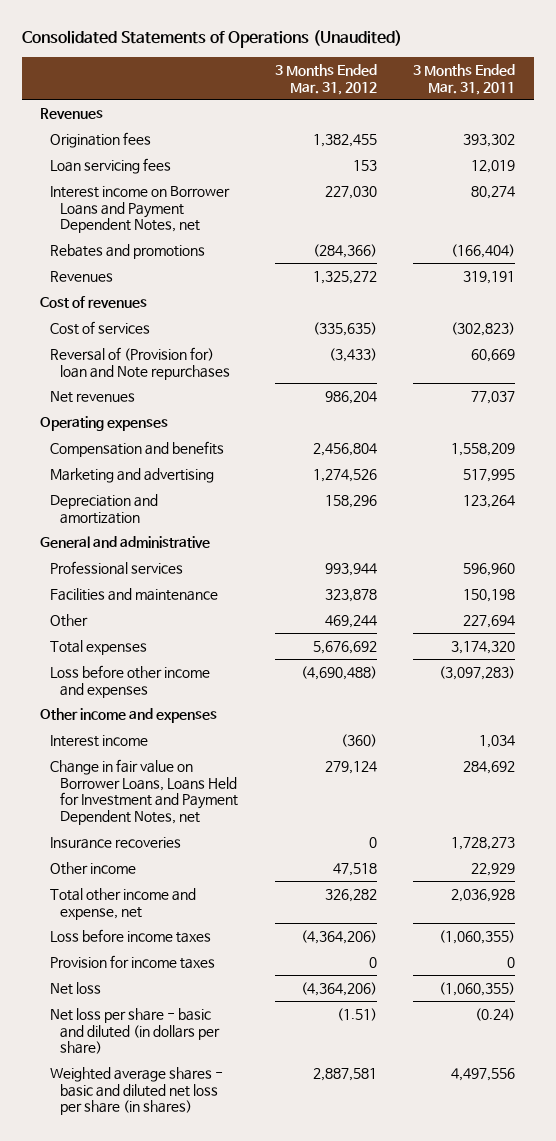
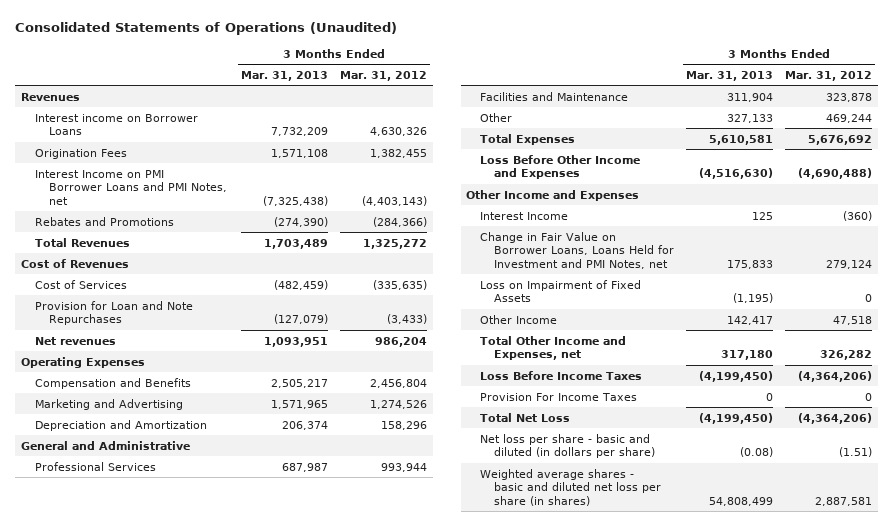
- | 3 Months Ended Mar. 31, 2012 | 3 Months Ended Mar. 31, 2011
+ | 3 Months Ended Mar. 31, 2013 | 3 Months Ended Mar. 31, 2012
- Origination fees | 1,382,455 | 393,302
- Loan servicing fees | 153 | 12,019
- Interest income on Borrower Loans and Payment Dependent Notes, net | 227,030 | 80,274
- Rebates and promotions | (284,366) | (166,404)
- Revenues | 1,325,272 | 319,191
- Cost of revenues
- Cost of services | (335,635) | (302,823)
- Reversal of (Provision for) loan and Note repurchases | (3,433) | 60,669
+ Interest income on Borrower Loans | 7,732,209 | 4,630,326
+ Origination Fees | 1,571,108 | 1,382,455
+ Interest Income on PMI Borrower Loans and PMI Notes, net | (7,325,438) | (4,403,143)
+ Rebates and Promotions | (274,390) | (284,366)
+ Total Revenues | 1,703,489 | 1,325,272
+ Cost of Revenues
+ Cost of Services | (482,459) | (335,635)
+ Provision for Loan and Note Repurchases | (127,079) | (3,433)
- Operating expenses
- Compensation and benefits | 2,456,804 | 1,558,209
- Marketing and advertising | 1,274,526 | 517,995
- Depreciation and amortization | 158,296 | 123,264
- General and administrative
- Professional services | 993,944 | 596,960
- Facilities and maintenance | 323,878 | 150,198
+ Operating Expenses
+ Compensation and Benefits | 2,505,217 | 2,456,804
+ Marketing and Advertising | 1,571,965 | 1,274,526
+ Depreciation and Amortization | 206,374 | 158,296
+ General and Administrative
+ Professional Services | 687,987 | 993,944
+ Facilities and Maintenance | 311,904 | 323,878
- Total expenses | 5,676,692 | 3,174,320
- Loss before other income and expenses | (4,690,488) | (3,097,283)
- Other income and expenses
- Interest income | (360) | 1,034
- Change in fair value on Borrower Loans, Loans Held for Investment and Payment Dependent Notes, net | 279,124 | 284,692
- Insurance recoveries | 0 | 1,728,273
- Other income | 47,518 | 22,929
- Total other income and expense, net | 326,282 | 2,036,928
- Loss before income taxes | (4,364,206) | (1,060,355)
- Provision for income taxes | 0 | 0
- Net loss | (4,364,206) | (1,060,355)
+ Total Expenses | 5,610,581 | 5,676,692
+ Loss Before Other Income and Expenses | (4,516,630) | (4,690,488)
+ Other Income and Expenses
+ Interest Income | 125 | (360)
+ Change in Fair Value on Borrower Loans, Loans Held for Investment and PMI Notes, net | 175,833 | 279,124
+ Loss on Impairment of Fixed Assets | (1,195) | 0
+ Other Income | 142,417 | 47,518
+ Total Other Income and Expenses, net | 317,180 | 326,282
+ Loss Before Income Taxes | (4,199,450) | (4,364,206)
+ Provision For Income Taxes | 0 | 0
+ Total Net Loss | (4,199,450) | (4,364,206)

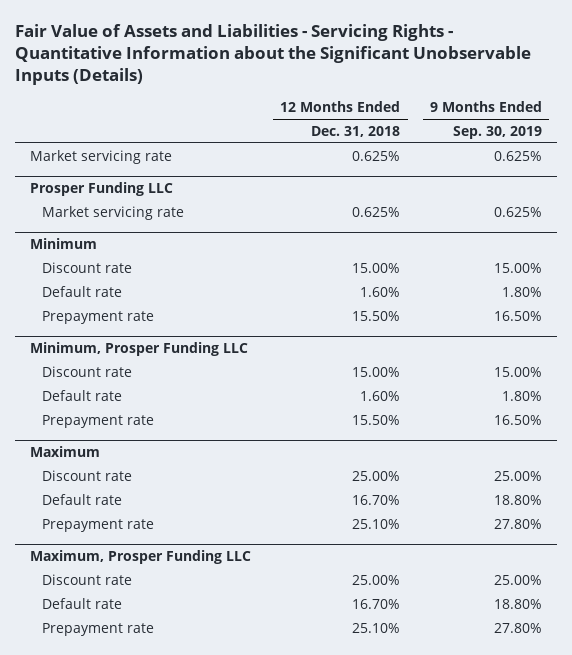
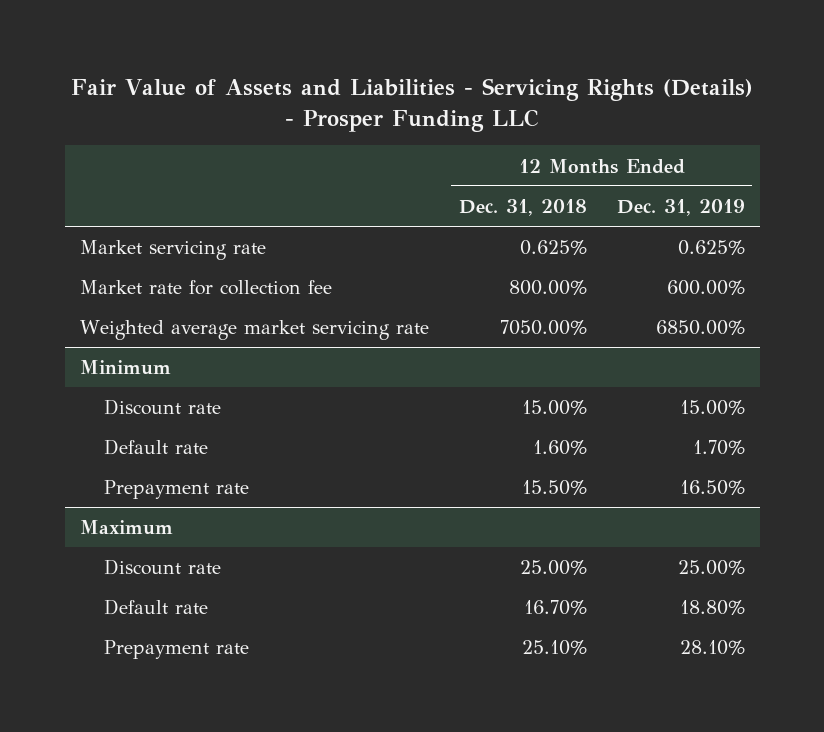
- Fair Value of Assets and Liabilities - Servicing Rights - Quantitative Information about the Significant Unobservable Inputs (Details)
+ Fair Value of Assets and Liabilities - Servicing Rights (Details) - Prosper Funding LLC
- | 12 Months Ended Dec. 31, 2018 | 9 Months Ended Sep. 30, 2019
+ | 12 Months Ended Dec. 31, 2018 | 12 Months Ended Dec. 31, 2019
- Prosper Funding LLC
- Market servicing rate | 0.625% | 0.625%
+ Market rate for collection fee | 800.00% | 600.00%
+ Weighted average market servicing rate | 7050.00% | 6850.00%
- Minimum, Prosper Funding LLC
- Discount rate | 15.00% | 15.00%
- Default rate | 1.60% | 1.80%
- Prepayment rate | 15.50% | 16.50%
- Maximum, Prosper Funding LLC
- Discount rate | 25.00% | 25.00%
- Default rate | 16.70% | 18.80%
- Prepayment rate | 25.10% | 27.80%

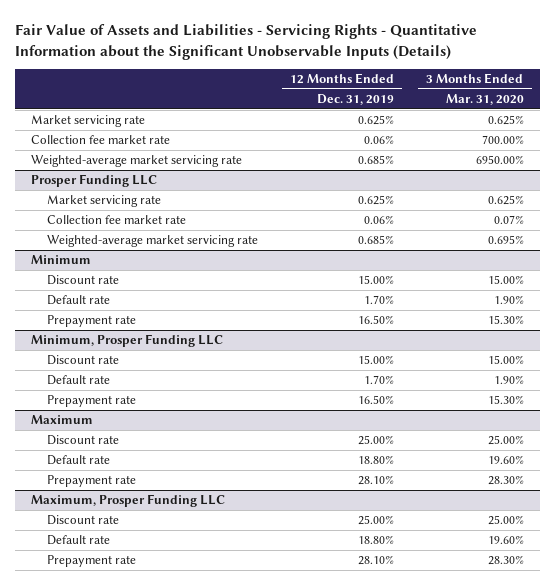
- Fair Value of Assets and Liabilities - Servicing Rights (Details) - Prosper Funding LLC
+ Fair Value of Assets and Liabilities - Servicing Rights - Quantitative Information about the Significant Unobservable Inputs (Details)
- | 12 Months Ended Dec. 31, 2018 | 12 Months Ended Dec. 31, 2019
+ | 12 Months Ended Dec. 31, 2019 | 3 Months Ended Mar. 31, 2020
- Market rate for collection fee | 800.00% | 600.00%
- Weighted average market servicing rate | 7050.00% | 6850.00%
+ Collection fee market rate | 0.06% | 700.00%
+ Weighted-average market servicing rate | 0.685% | 6950.00%
+ Prosper Funding LLC
+ Market servicing rate | 0.625% | 0.625%
+ Collection fee market rate | 0.06% | 0.07%
+ Weighted-average market servicing rate | 0.685% | 0.695%
+ Minimum, Prosper Funding LLC
+ Discount rate | 15.00% | 15.00%
+ Default rate | 1.70% | 1.90%
+ Prepayment rate | 16.50% | 15.30%
+ Maximum, Prosper Funding LLC
+ Discount rate | 25.00% | 25.00%
+ Default rate | 18.80% | 19.60%
+ Prepayment rate | 28.10% | 28.30%

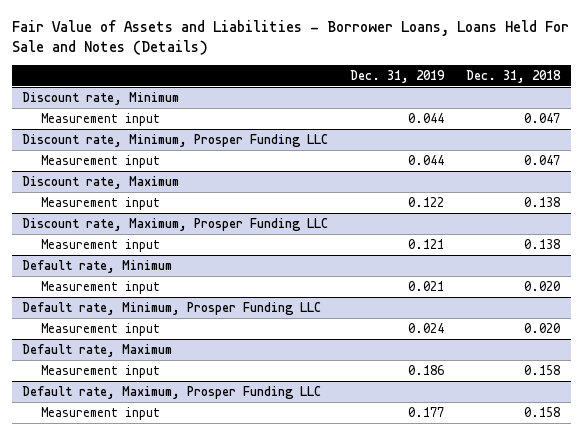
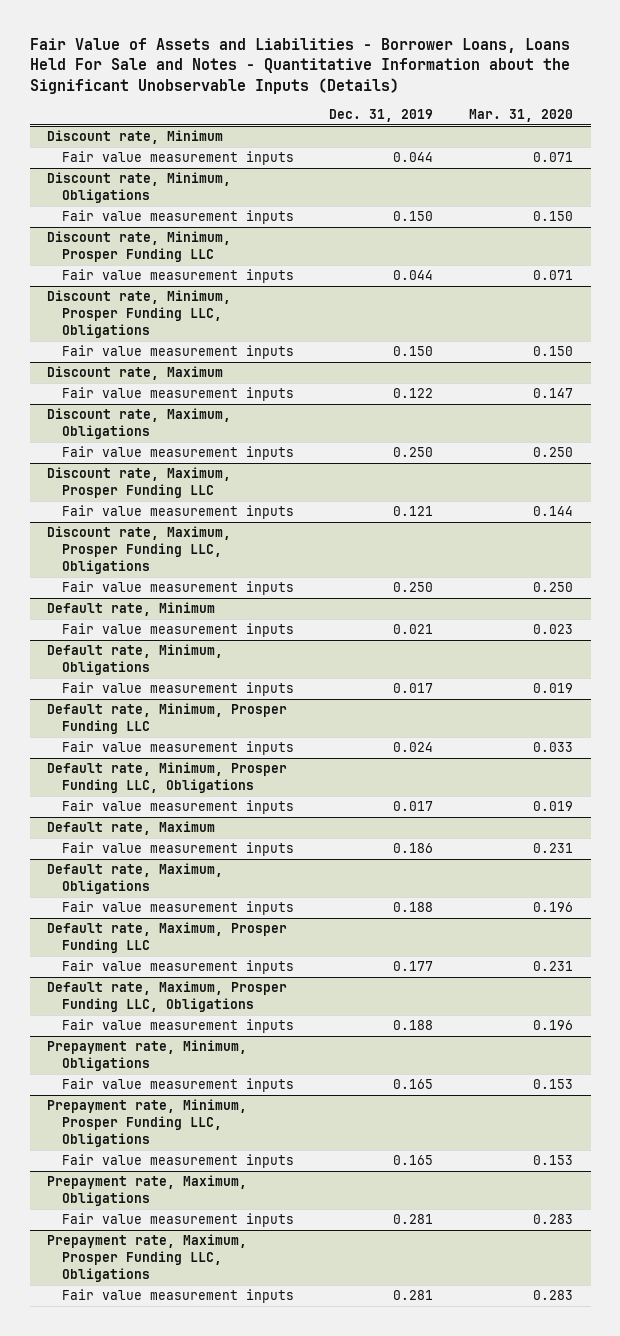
- Fair Value of Assets and Liabilities - Borrower Loans, Loans Held For Sale and Notes (Details)
+ Fair Value of Assets and Liabilities - Borrower Loans, Loans Held For Sale and Notes - Quantitative Information about the Significant Unobservable Inputs (Details)
- | Dec. 31, 2019 | Dec. 31, 2018
+ | Dec. 31, 2019 | Mar. 31, 2020
@ Discount rate, Minimum
- Measurement input | 0.044 | 0.047
+ Fair value measurement inputs | 0.044 | 0.071
+ Discount rate, Minimum, Obligations
+ Fair value measurement inputs | 0.150 | 0.150
@ Discount rate, Minimum, Prosper Funding LLC
- Measurement input | 0.044 | 0.047
+ Fair value measurement inputs | 0.044 | 0.071
+ Discount rate, Minimum, Prosper Funding LLC, Obligations
+ Fair value measurement inputs | 0.150 | 0.150
@ Discount rate, Maximum
- Measurement input | 0.122 | 0.138
+ Fair value measurement inputs | 0.122 | 0.147
+ Discount rate, Maximum, Obligations
+ Fair value measurement inputs | 0.250 | 0.250
@ Discount rate, Maximum, Prosper Funding LLC
- Measurement input | 0.121 | 0.138
+ Fair value measurement inputs | 0.121 | 0.144
+ Discount rate, Maximum, Prosper Funding LLC, Obligations
+ Fair value measurement inputs | 0.250 | 0.250
@ Default rate, Minimum
- Measurement input | 0.021 | 0.020
+ Fair value measurement inputs | 0.021 | 0.023
+ Default rate, Minimum, Obligations
+ Fair value measurement inputs | 0.017 | 0.019
@ Default rate, Minimum, Prosper Funding LLC
- Measurement input | 0.024 | 0.020
+ Fair value measurement inputs | 0.024 | 0.033
+ Default rate, Minimum, Prosper Funding LLC, Obligations
+ Fair value measurement inputs | 0.017 | 0.019
@ Default rate, Maximum
- Measurement input | 0.186 | 0.158
+ Fair value measurement inputs | 0.186 | 0.231
+ Default rate, Maximum, Obligations
+ Fair value measurement inputs | 0.188 | 0.196
@ Default rate, Maximum, Prosper Funding LLC
- Measurement input | 0.177 | 0.158
+ Fair value measurement inputs | 0.177 | 0.231
+ Default rate, Maximum, Prosper Funding LLC, Obligations
+ Fair value measurement inputs | 0.188 | 0.196
+ Prepayment rate, Minimum, Obligations
+ Fair value measurement inputs | 0.165 | 0.153
+ Prepayment rate, Minimum, Prosper Funding LLC, Obligations
+ Fair value measurement inputs | 0.165 | 0.153
+ Prepayment rate, Maximum, Obligations
+ Fair value measurement inputs | 0.281 | 0.283
+ Prepayment rate, Maximum, Prosper Funding LLC, Obligations
+ Fair value measurement inputs | 0.281 | 0.283

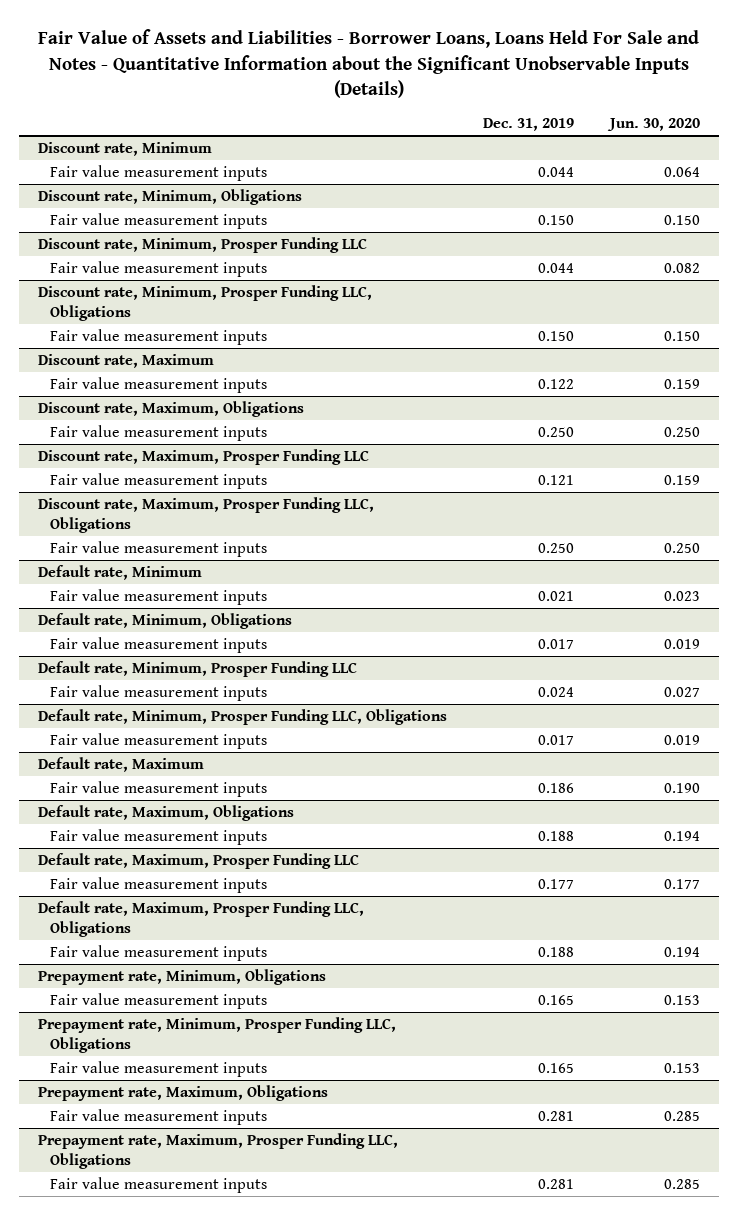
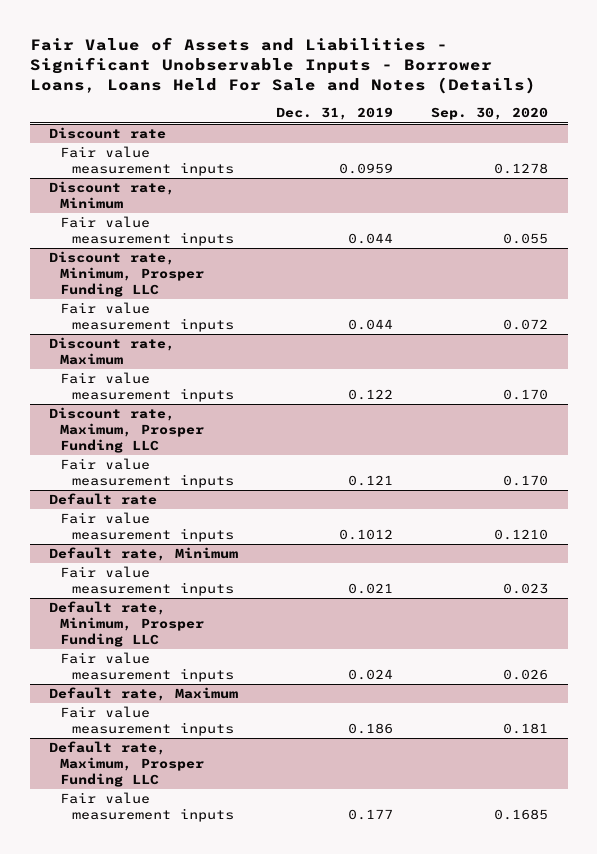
- Fair Value of Assets and Liabilities - Borrower Loans, Loans Held For Sale and Notes - Quantitative Information about the Significant Unobservable Inputs (Details)
+ Fair Value of Assets and Liabilities - Significant Unobservable Inputs - Borrower Loans, Loans Held For Sale and Notes (Details)
- | Dec. 31, 2019 | Jun. 30, 2020
+ | Dec. 31, 2019 | Sep. 30, 2020
+ Discount rate
+ Fair value measurement inputs | 0.0959 | 0.1278
- Discount rate, Minimum, Obligations
- Fair value measurement inputs | 0.150 | 0.150
- Discount rate, Minimum, Prosper Funding LLC, Obligations
- Fair value measurement inputs | 0.150 | 0.150
- Discount rate, Maximum, Obligations
- Fair value measurement inputs | 0.250 | 0.250
- Discount rate, Maximum, Prosper Funding LLC, Obligations
- Fair value measurement inputs | 0.250 | 0.250
+ Default rate
+ Fair value measurement inputs | 0.1012 | 0.1210
- Default rate, Minimum, Obligations
- Fair value measurement inputs | 0.017 | 0.019
- Default rate, Minimum, Prosper Funding LLC, Obligations
- Fair value measurement inputs | 0.017 | 0.019
- Default rate, Maximum, Obligations
- Fair value measurement inputs | 0.188 | 0.194
- Default rate, Maximum, Prosper Funding LLC, Obligations
- Fair value measurement inputs | 0.188 | 0.194
- Prepayment rate, Minimum, Obligations
- Fair value measurement inputs | 0.165 | 0.153
- Prepayment rate, Minimum, Prosper Funding LLC, Obligations
- Fair value measurement inputs | 0.165 | 0.153
- Prepayment rate, Maximum, Obligations
- Fair value measurement inputs | 0.281 | 0.285
- Prepayment rate, Maximum, Prosper Funding LLC, Obligations
- Fair value measurement inputs | 0.281 | 0.285

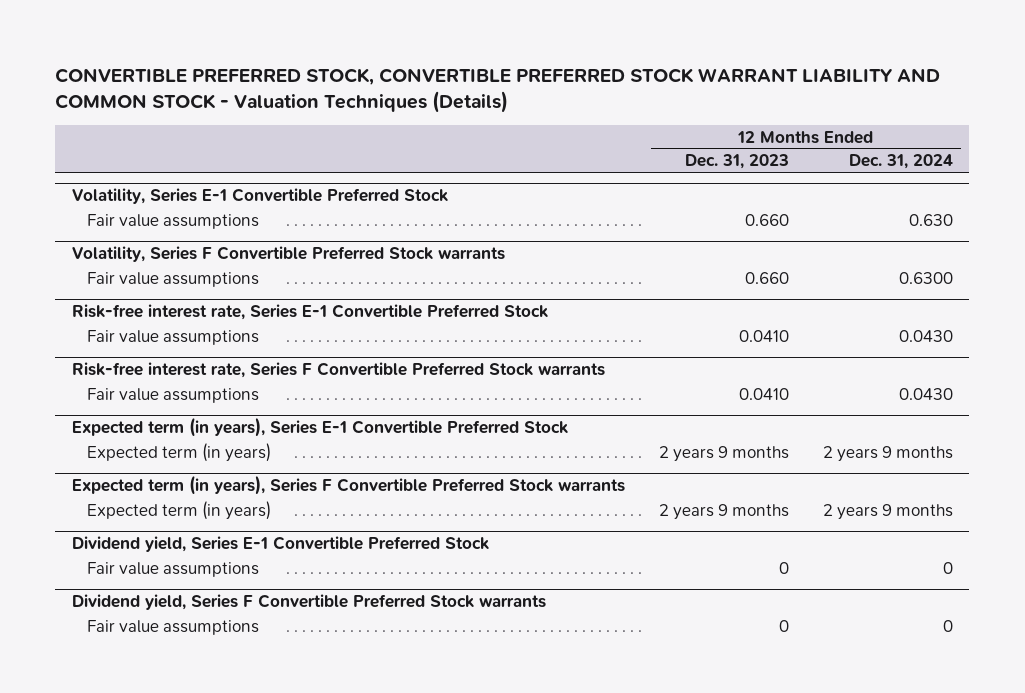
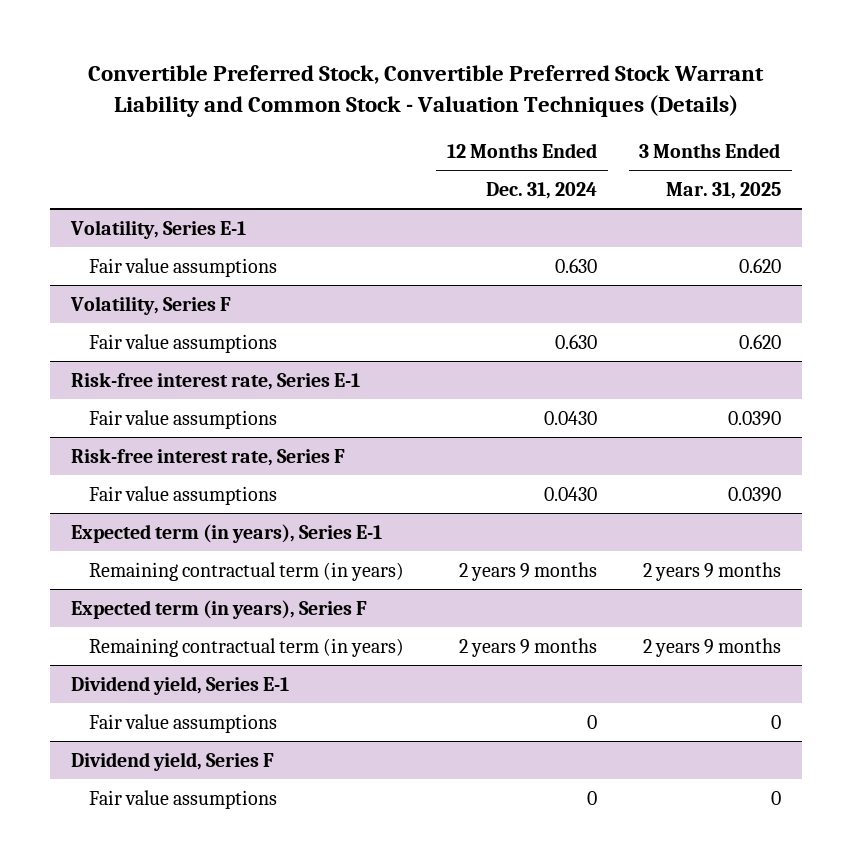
- CONVERTIBLE PREFERRED STOCK, CONVERTIBLE PREFERRED STOCK WARRANT LIABILITY AND COMMON STOCK - Valuation Techniques (Details)
+ Convertible Preferred Stock, Convertible Preferred Stock Warrant Liability and Common Stock - Valuation Techniques (Details)
- | 12 Months Ended Dec. 31, 2023 | 12 Months Ended Dec. 31, 2024
+ | 12 Months Ended Dec. 31, 2024 | 3 Months Ended Mar. 31, 2025
- Volatility, Series E-1 Convertible Preferred Stock
+ Volatility, Series E-1
- Volatility, Series F Convertible Preferred Stock warrants
- Fair value assumptions | 0.660 | 0.6300
- Risk-free interest rate, Series E-1 Convertible Preferred Stock
+ Volatility, Series F
+ Fair value assumptions | 0.630 | 0.620
+ Risk-free interest rate, Series E-1
- Risk-free interest rate, Series F Convertible Preferred Stock warrants
+ Risk-free interest rate, Series F
- Expected term (in years), Series E-1 Convertible Preferred Stock
- Expected term (in years) | 2 years 9 months | 2 years 9 months
- Expected term (in years), Series F Convertible Preferred Stock warrants
- Expected term (in years) | 2 years 9 months | 2 years 9 months
- Dividend yield, Series E-1 Convertible Preferred Stock
+ Expected term (in years), Series E-1
+ Remaining contractual term (in years) | 2 years 9 months | 2 years 9 months
+ Expected term (in years), Series F
+ Remaining contractual term (in years) | 2 years 9 months | 2 years 9 months
+ Dividend yield, Series E-1
- Dividend yield, Series F Convertible Preferred Stock warrants
+ Dividend yield, Series F

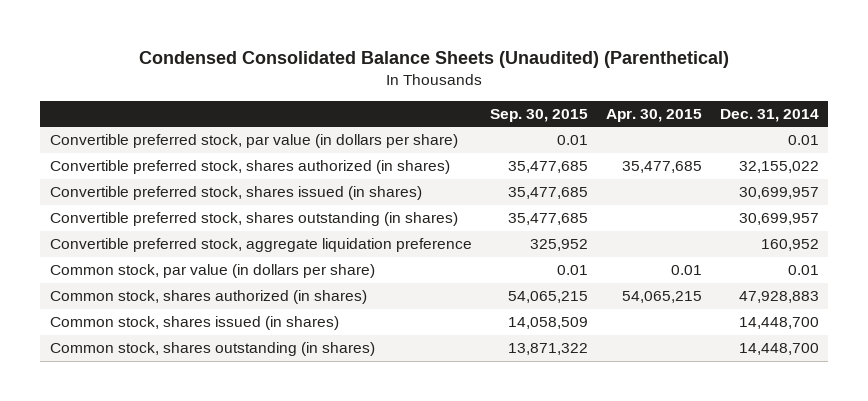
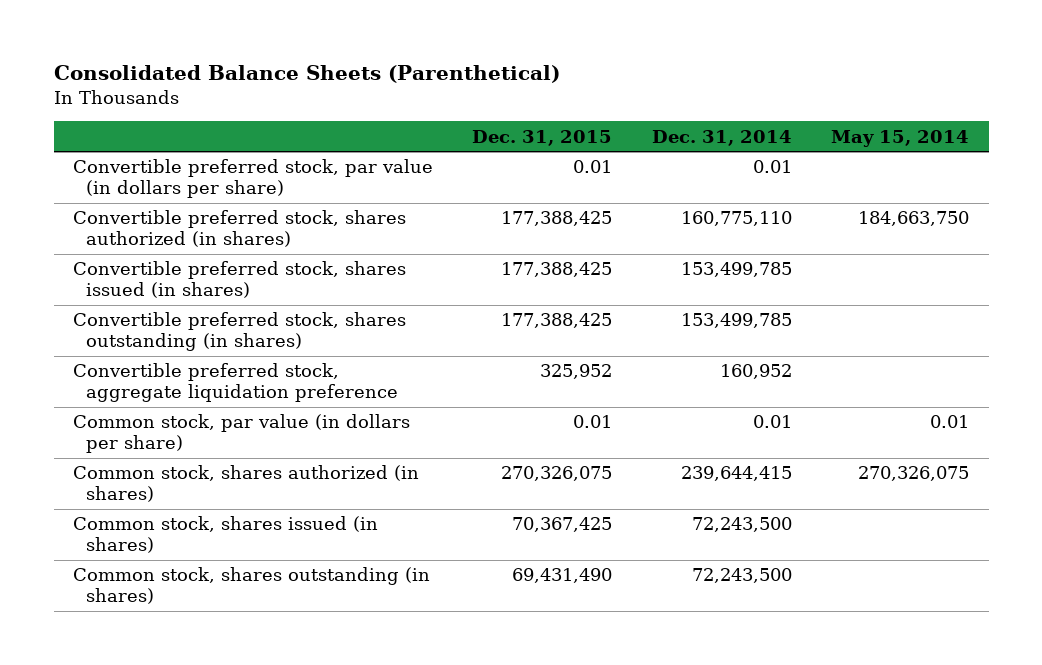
- Condensed Consolidated Balance Sheets (Unaudited) (Parenthetical)
+ Consolidated Balance Sheets (Parenthetical)
- | Sep. 30, 2015 | Apr. 30, 2015 | Dec. 31, 2014
+ | Dec. 31, 2015 | Dec. 31, 2014 | May 15, 2014
- Convertible preferred stock, shares authorized (in shares) | 35,477,685 | 35,477,685 | 32,155,022
- Convertible preferred stock, shares issued (in shares) | 35,477,685 | | 30,699,957
- Convertible preferred stock, shares outstanding (in shares) | 35,477,685 | | 30,699,957
+ Convertible preferred stock, shares authorized (in shares) | 177,388,425 | 160,775,110 | 184,663,750
+ Convertible preferred stock, shares issued (in shares) | 177,388,425 | 153,499,785 |
+ Convertible preferred stock, shares outstanding (in shares) | 177,388,425 | 153,499,785 |
- Common stock, shares authorized (in shares) | 54,065,215 | 54,065,215 | 47,928,883
- Common stock, shares issued (in shares) | 14,058,509 | | 14,448,700
- Common stock, shares outstanding (in shares) | 13,871,322 | | 14,448,700
+ Common stock, shares authorized (in shares) | 270,326,075 | 239,644,415 | 270,326,075
+ Common stock, shares issued (in shares) | 70,367,425 | 72,243,500 |
+ Common stock, shares outstanding (in shares) | 69,431,490 | 72,243,500 |

